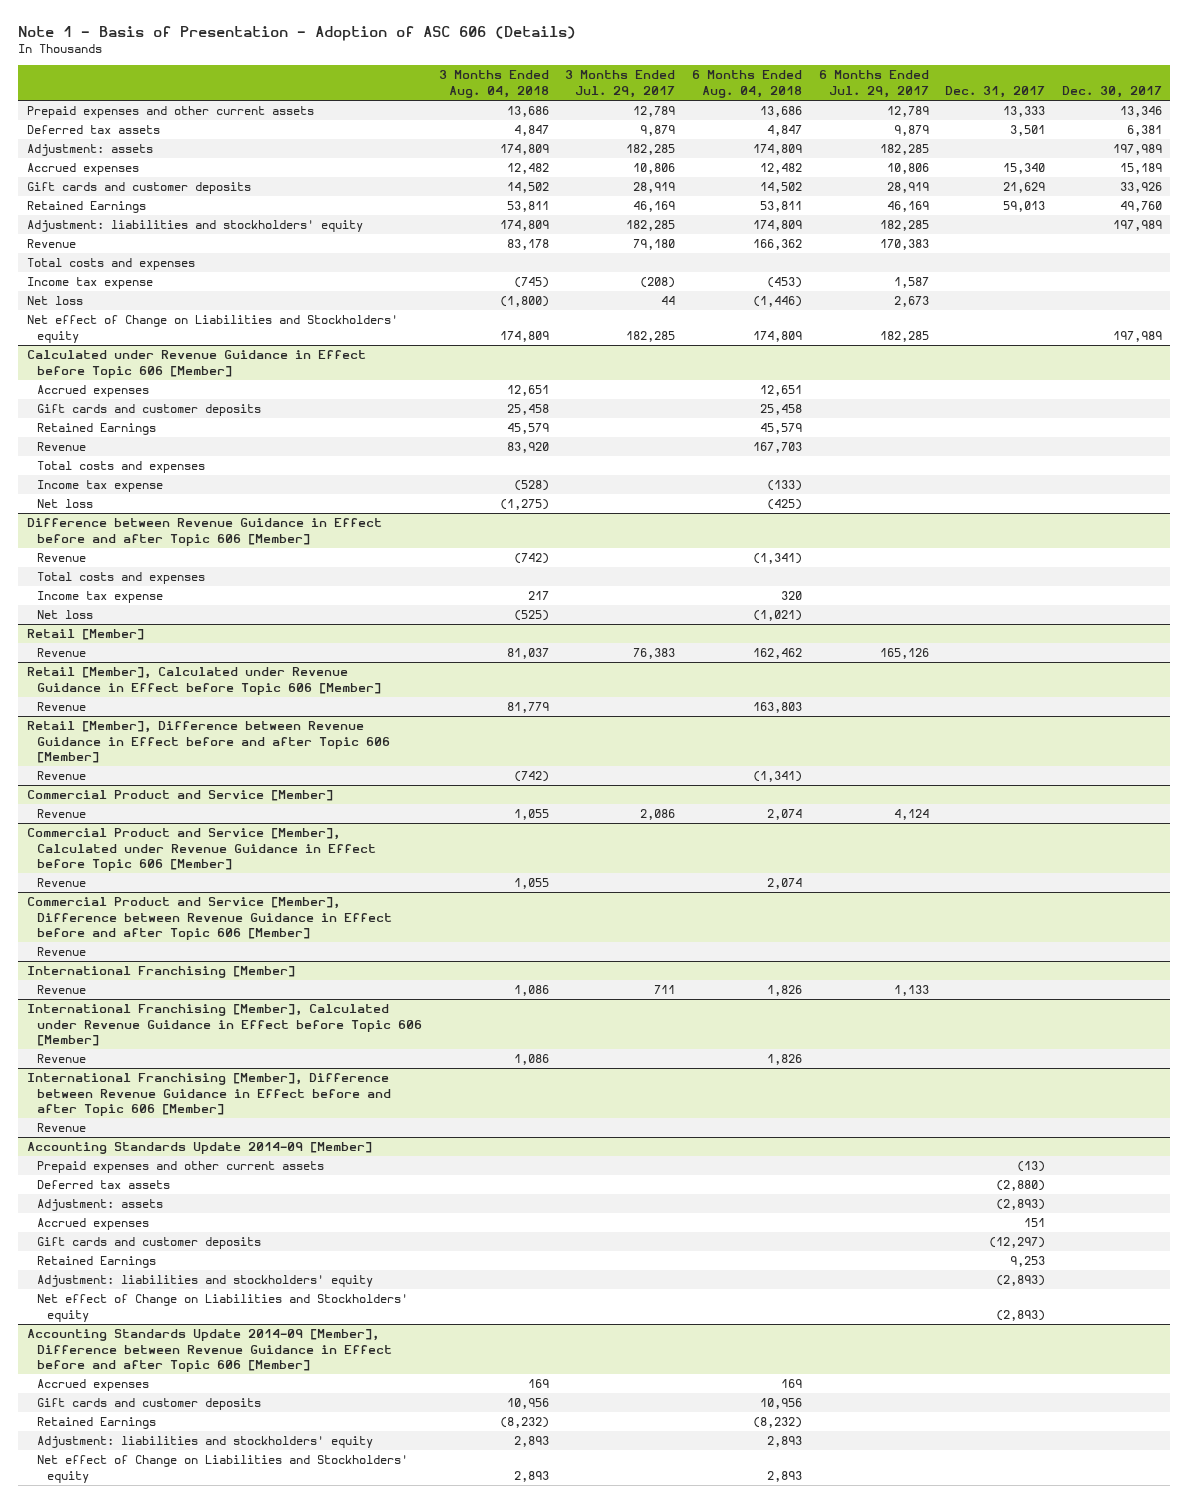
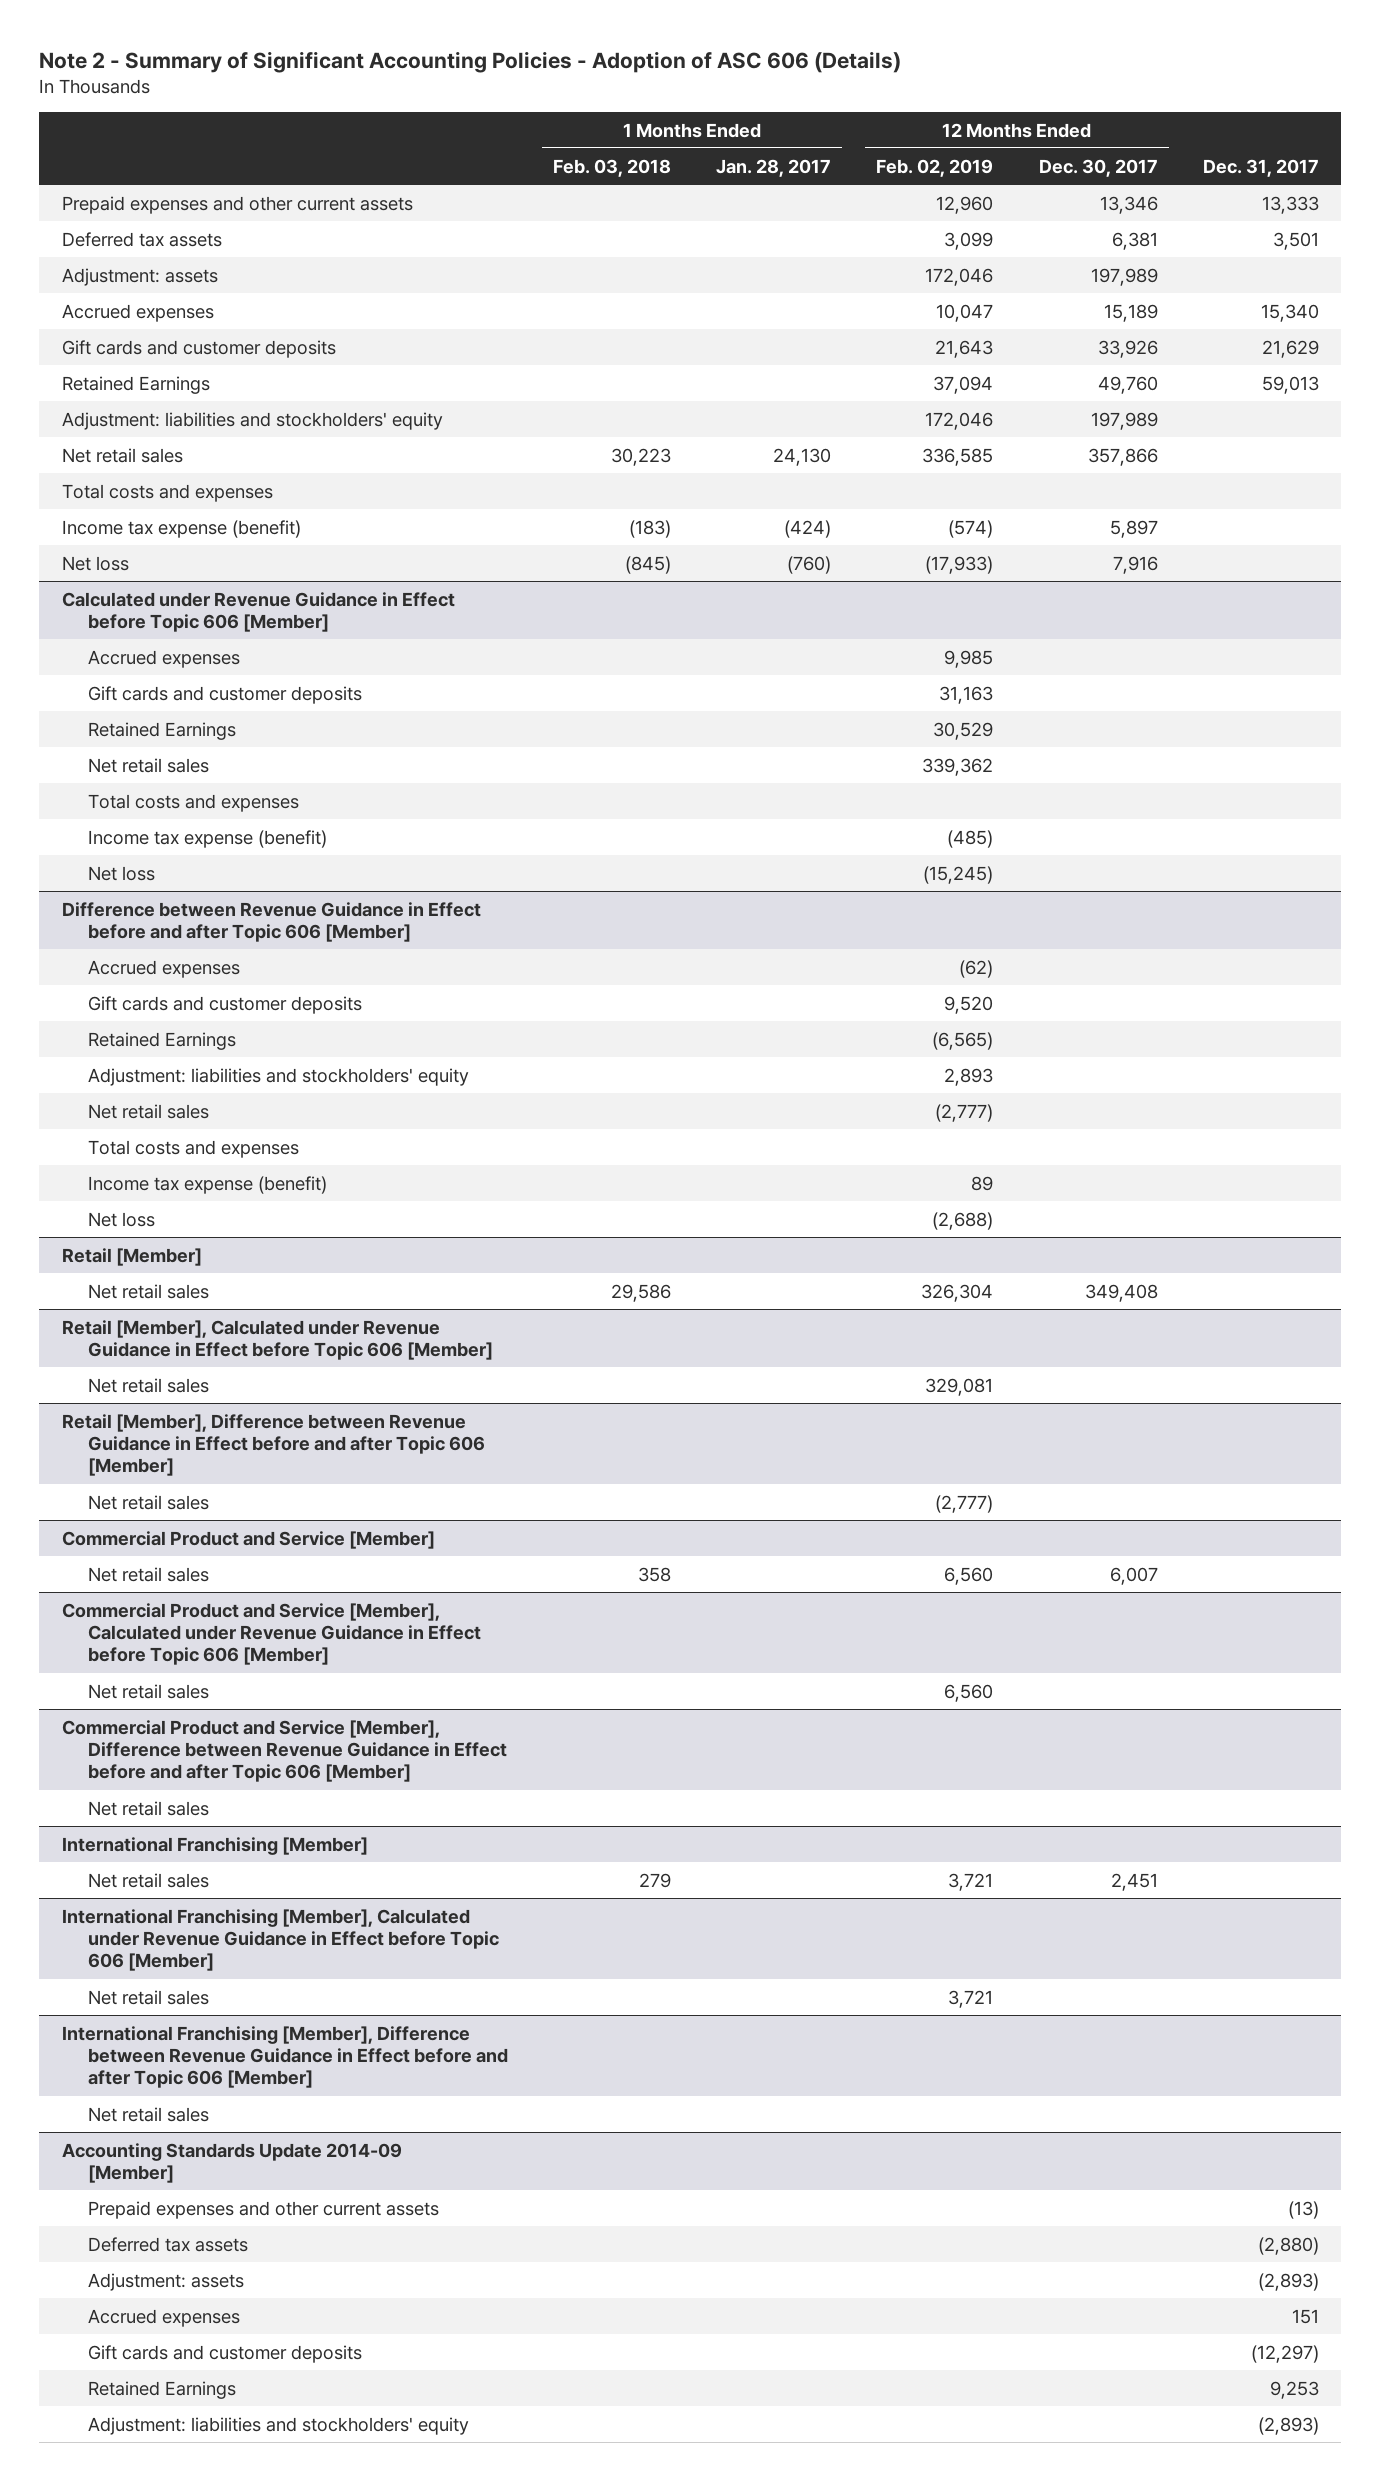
- Note 1 - Basis of Presentation - Adoption of ASC 606 (Details)
+ Note 2 - Summary of Significant Accounting Policies - Adoption of ASC 606 (Details)
- | 3 Months Ended Aug. 04, 2018 | 3 Months Ended Jul. 29, 2017 | 6 Months Ended Aug. 04, 2018 | 6 Months Ended Jul. 29, 2017 | Dec. 31, 2017 | Dec. 30, 2017
+ | 1 Months Ended Feb. 03, 2018 | 1 Months Ended Jan. 28, 2017 | 12 Months Ended Feb. 02, 2019 | 12 Months Ended Dec. 30, 2017 | Dec. 31, 2017
- Revenue | 83,178 | 79,180 | 166,362 | 170,383 | |
+ Net retail sales | 30,223 | 24,130 | 336,585 | 357,866 |
- Income tax expense | (745) | (208) | (453) | 1,587 | |
+ Income tax expense (benefit) | (183) | (424) | (574) | 5,897 |
- Net effect of Change on Liabilities and Stockholders' equity | 174,809 | 182,285 | 174,809 | 182,285 | | 197,989
@ Calculated under Revenue Guidance in Effect before Topic 606 [Member]
- Revenue | 83,920 | | 167,703 | | |
+ Net retail sales | | | 339,362 | |
- Income tax expense | (528) | | (133) | | |
+ Income tax expense (benefit) | | | (485) | |
@ Difference between Revenue Guidance in Effect before and after Topic 606 [Member]
- Revenue | (742) | | (1,341) | | |
+ Accrued expenses | | | (62) | |
+ Gift cards and customer deposits | | | 9,520 | |
+ Retained Earnings | | | (6,565) | |
+ Adjustment: liabilities and stockholders' equity | | | 2,893 | |
+ Net retail sales | | | (2,777) | |
- Income tax expense | 217 | | 320 | | |
+ Income tax expense (benefit) | | | 89 | |
@ Retail [Member]
- Revenue | 81,037 | 76,383 | 162,462 | 165,126 | |
+ Net retail sales | 29,586 | | 326,304 | 349,408 |
@ Retail [Member], Calculated under Revenue Guidance in Effect before Topic 606 [Member]
- Revenue | 81,779 | | 163,803 | | |
+ Net retail sales | | | 329,081 | |
@ Retail [Member], Difference between Revenue Guidance in Effect before and after Topic 606 [Member]
- Revenue | (742) | | (1,341) | | |
+ Net retail sales | | | (2,777) | |
@ Commercial Product and Service [Member]
- Revenue | 1,055 | 2,086 | 2,074 | 4,124 | |
+ Net retail sales | 358 | | 6,560 | 6,007 |
@ Commercial Product and Service [Member], Calculated under Revenue Guidance in Effect before Topic 606 [Member]
- Revenue | 1,055 | | 2,074 | | |
+ Net retail sales | | | 6,560 | |
@ Commercial Product and Service [Member], Difference between Revenue Guidance in Effect before and after Topic 606 [Member]
- Revenue
+ Net retail sales
@ International Franchising [Member]
- Revenue | 1,086 | 711 | 1,826 | 1,133 | |
+ Net retail sales | 279 | | 3,721 | 2,451 |
@ International Franchising [Member], Calculated under Revenue Guidance in Effect before Topic 606 [Member]
- Revenue | 1,086 | | 1,826 | | |
+ Net retail sales | | | 3,721 | |
@ International Franchising [Member], Difference between Revenue Guidance in Effect before and after Topic 606 [Member]
- Revenue
+ Net retail sales
@ Accounting Standards Update 2014-09 [Member]
- Net effect of Change on Liabilities and Stockholders' equity | | | | | (2,893) |
- Accounting Standards Update 2014-09 [Member], Difference between Revenue Guidance in Effect before and after Topic 606 [Member]
- Accrued expenses | 169 | | 169 | | |
- Gift cards and customer deposits | 10,956 | | 10,956 | | |
- Retained Earnings | (8,232) | | (8,232) | | |
- Adjustment: liabilities and stockholders' equity | 2,893 | | 2,893 | | |
- Net effect of Change on Liabilities and Stockholders' equity | 2,893 | | 2,893 | | |

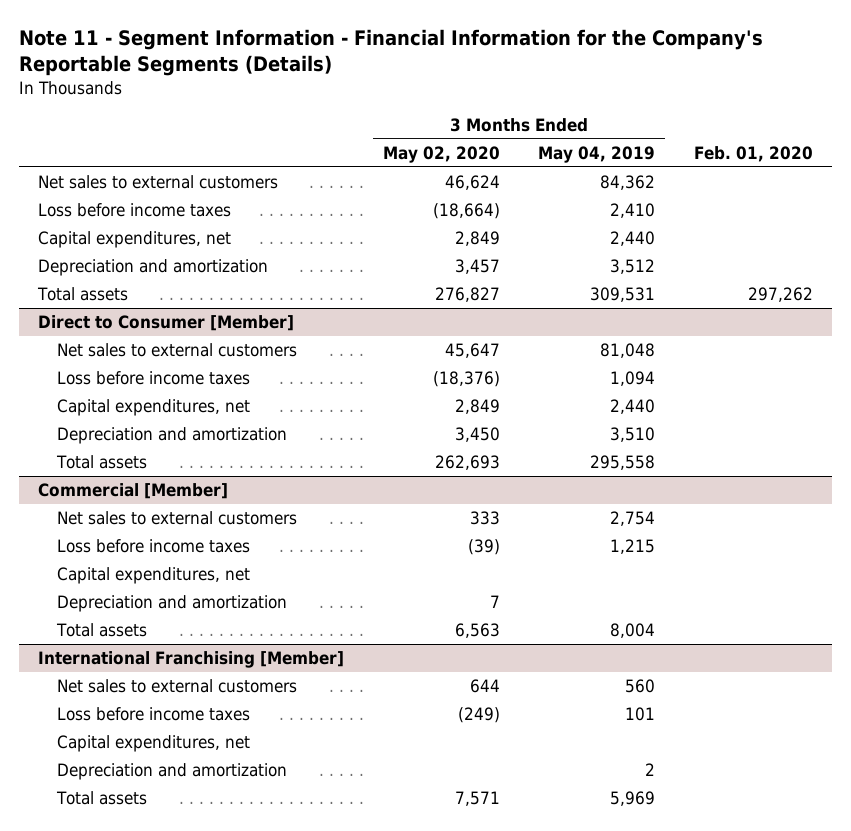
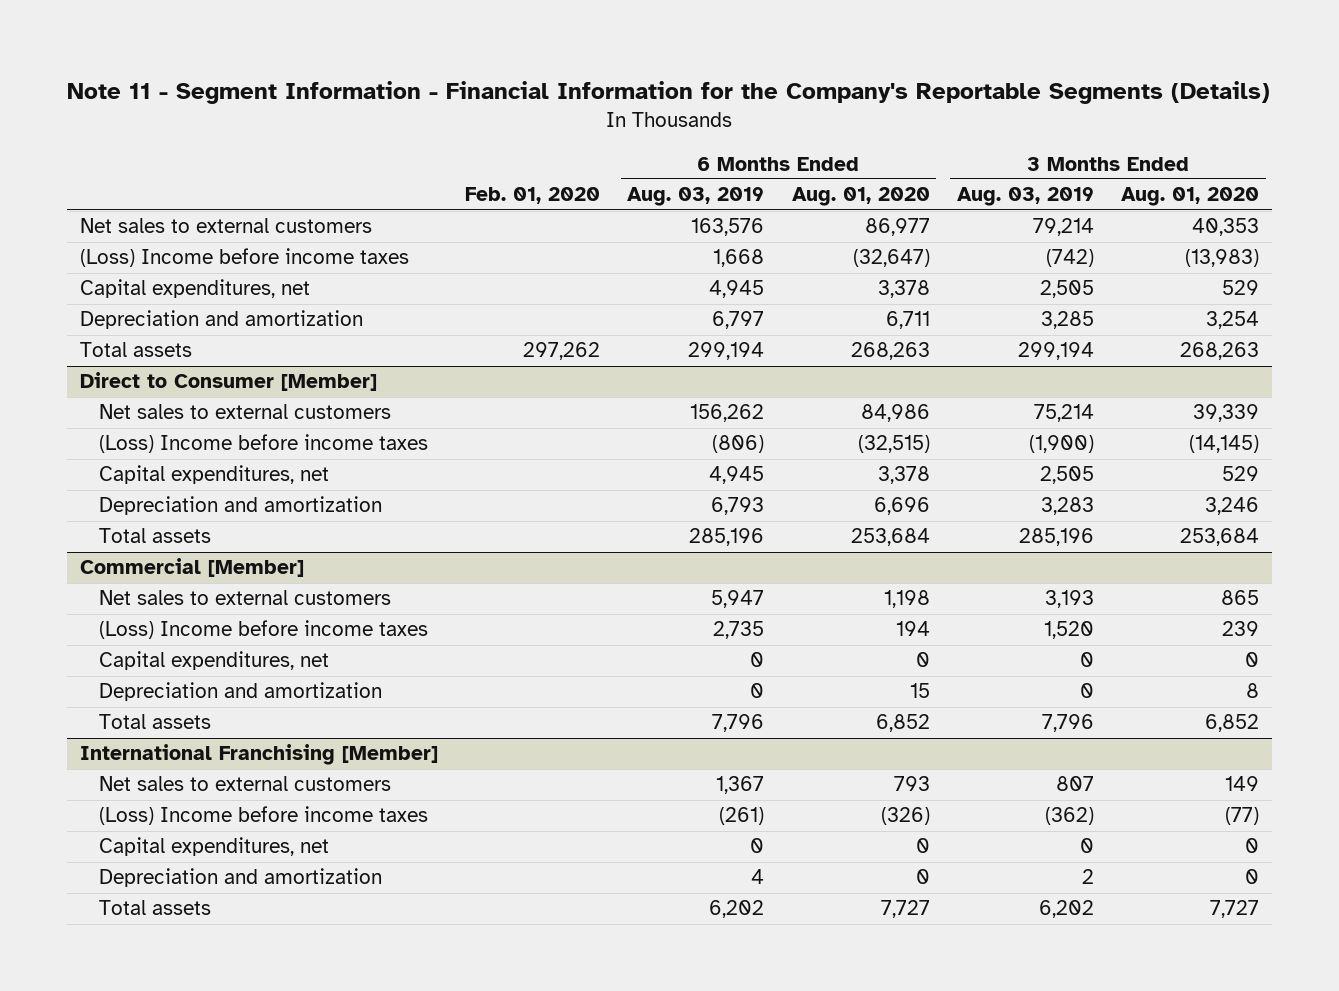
- | 3 Months Ended May 02, 2020 | 3 Months Ended May 04, 2019 | Feb. 01, 2020
+ | Feb. 01, 2020 | 6 Months Ended Aug. 03, 2019 | 6 Months Ended Aug. 01, 2020 | 3 Months Ended Aug. 03, 2019 | 3 Months Ended Aug. 01, 2020
- Loss before income taxes | (18,664) | 2,410 |
+ (Loss) Income before income taxes | | 1,668 | (32,647) | (742) | (13,983)
@ Direct to Consumer [Member]
- Loss before income taxes | (18,376) | 1,094 |
+ (Loss) Income before income taxes | | (806) | (32,515) | (1,900) | (14,145)
@ Commercial [Member]
- Loss before income taxes | (39) | 1,215 |
+ (Loss) Income before income taxes | | 2,735 | 194 | 1,520 | 239
@ International Franchising [Member]
- Loss before income taxes | (249) | 101 |
+ (Loss) Income before income taxes | | (261) | (326) | (362) | (77)

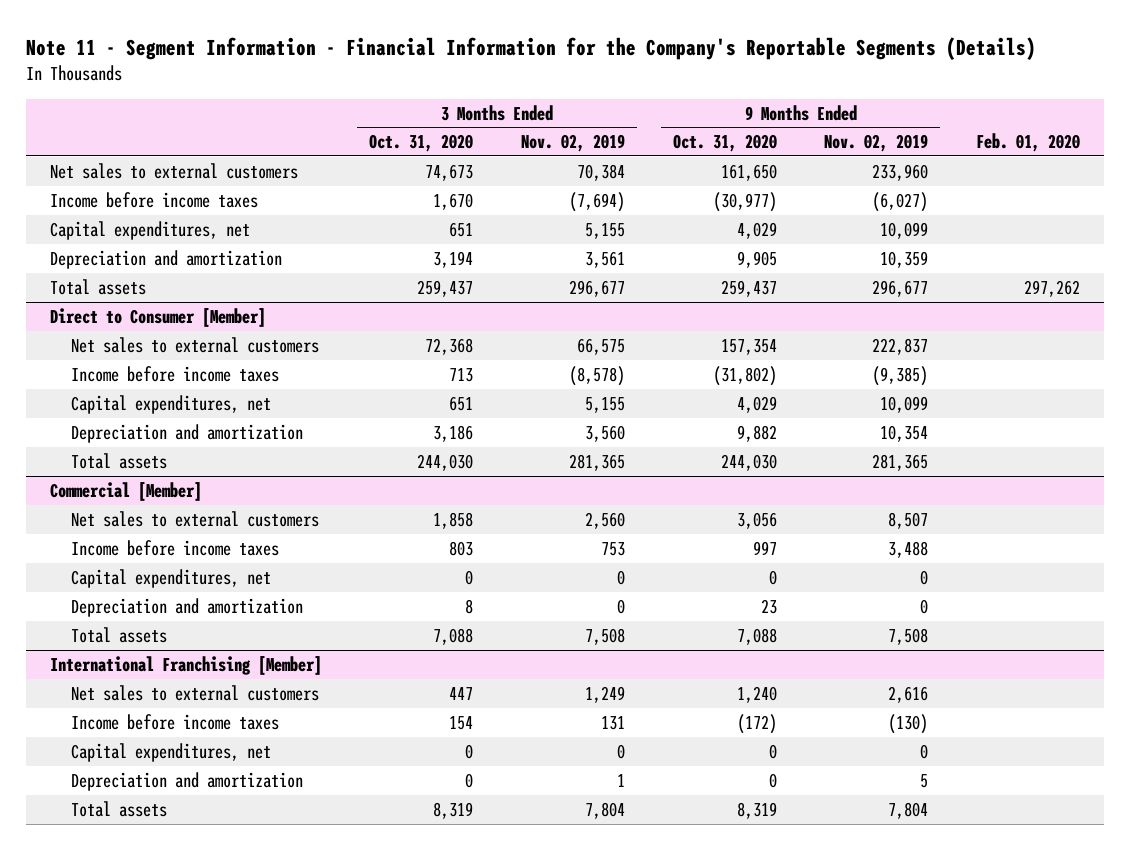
- | Feb. 01, 2020 | 6 Months Ended Aug. 03, 2019 | 6 Months Ended Aug. 01, 2020 | 3 Months Ended Aug. 03, 2019 | 3 Months Ended Aug. 01, 2020
+ | 3 Months Ended Oct. 31, 2020 | 3 Months Ended Nov. 02, 2019 | 9 Months Ended Oct. 31, 2020 | 9 Months Ended Nov. 02, 2019 | Feb. 01, 2020
- (Loss) Income before income taxes | | 1,668 | (32,647) | (742) | (13,983)
+ Income before income taxes | 1,670 | (7,694) | (30,977) | (6,027) |
@ Direct to Consumer [Member]
- (Loss) Income before income taxes | | (806) | (32,515) | (1,900) | (14,145)
+ Income before income taxes | 713 | (8,578) | (31,802) | (9,385) |
@ Commercial [Member]
- (Loss) Income before income taxes | | 2,735 | 194 | 1,520 | 239
+ Income before income taxes | 803 | 753 | 997 | 3,488 |
@ International Franchising [Member]
- (Loss) Income before income taxes | | (261) | (326) | (362) | (77)
+ Income before income taxes | 154 | 131 | (172) | (130) |

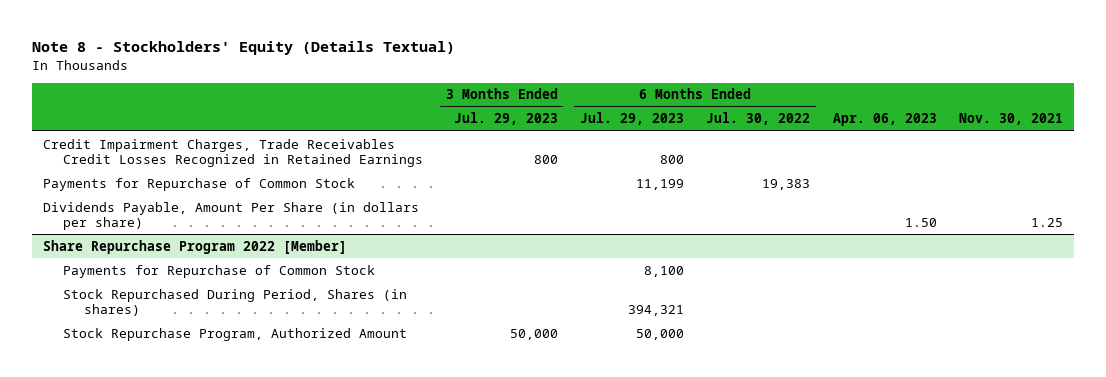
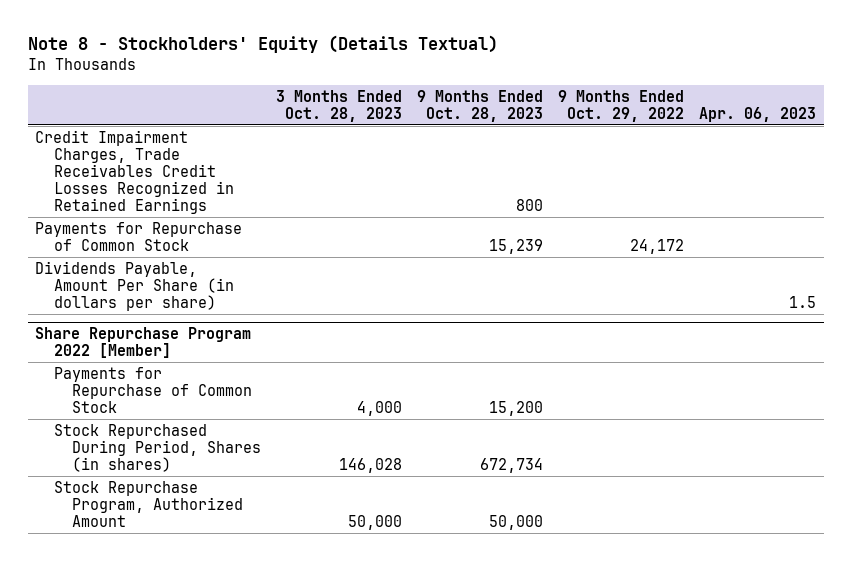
- | 3 Months Ended Jul. 29, 2023 | 6 Months Ended Jul. 29, 2023 | 6 Months Ended Jul. 30, 2022 | Apr. 06, 2023 | Nov. 30, 2021
+ | 3 Months Ended Oct. 28, 2023 | 9 Months Ended Oct. 28, 2023 | 9 Months Ended Oct. 29, 2022 | Apr. 06, 2023
- Dividends Payable, Amount Per Share (in dollars per share) | | | | 1.50 | 1.25
+ Dividends Payable, Amount Per Share (in dollars per share) | | | | 1.5

